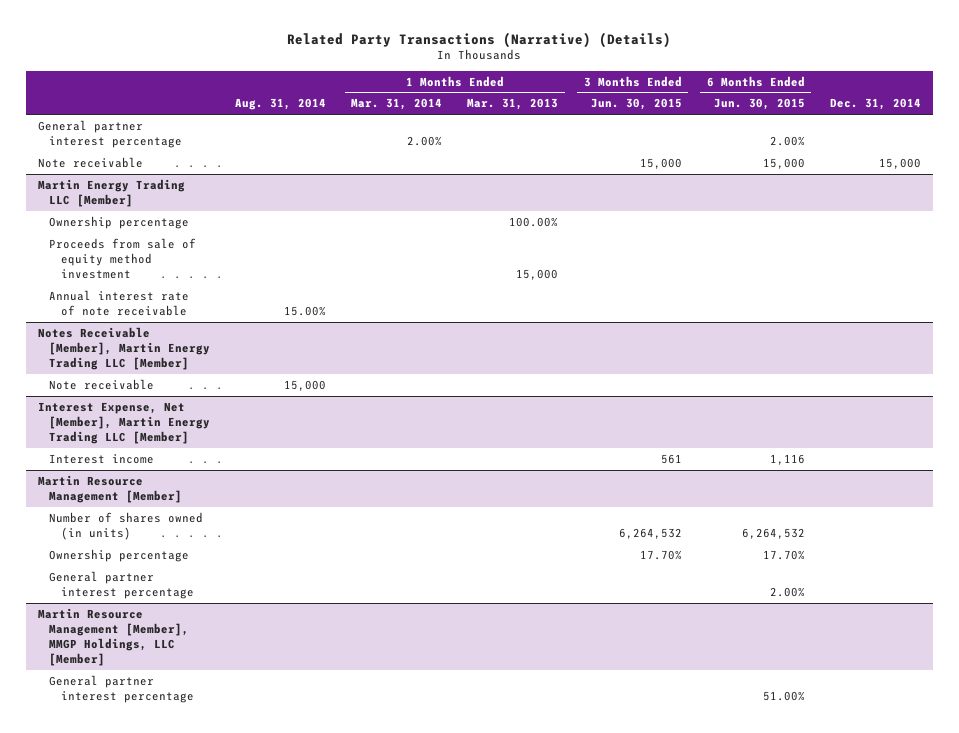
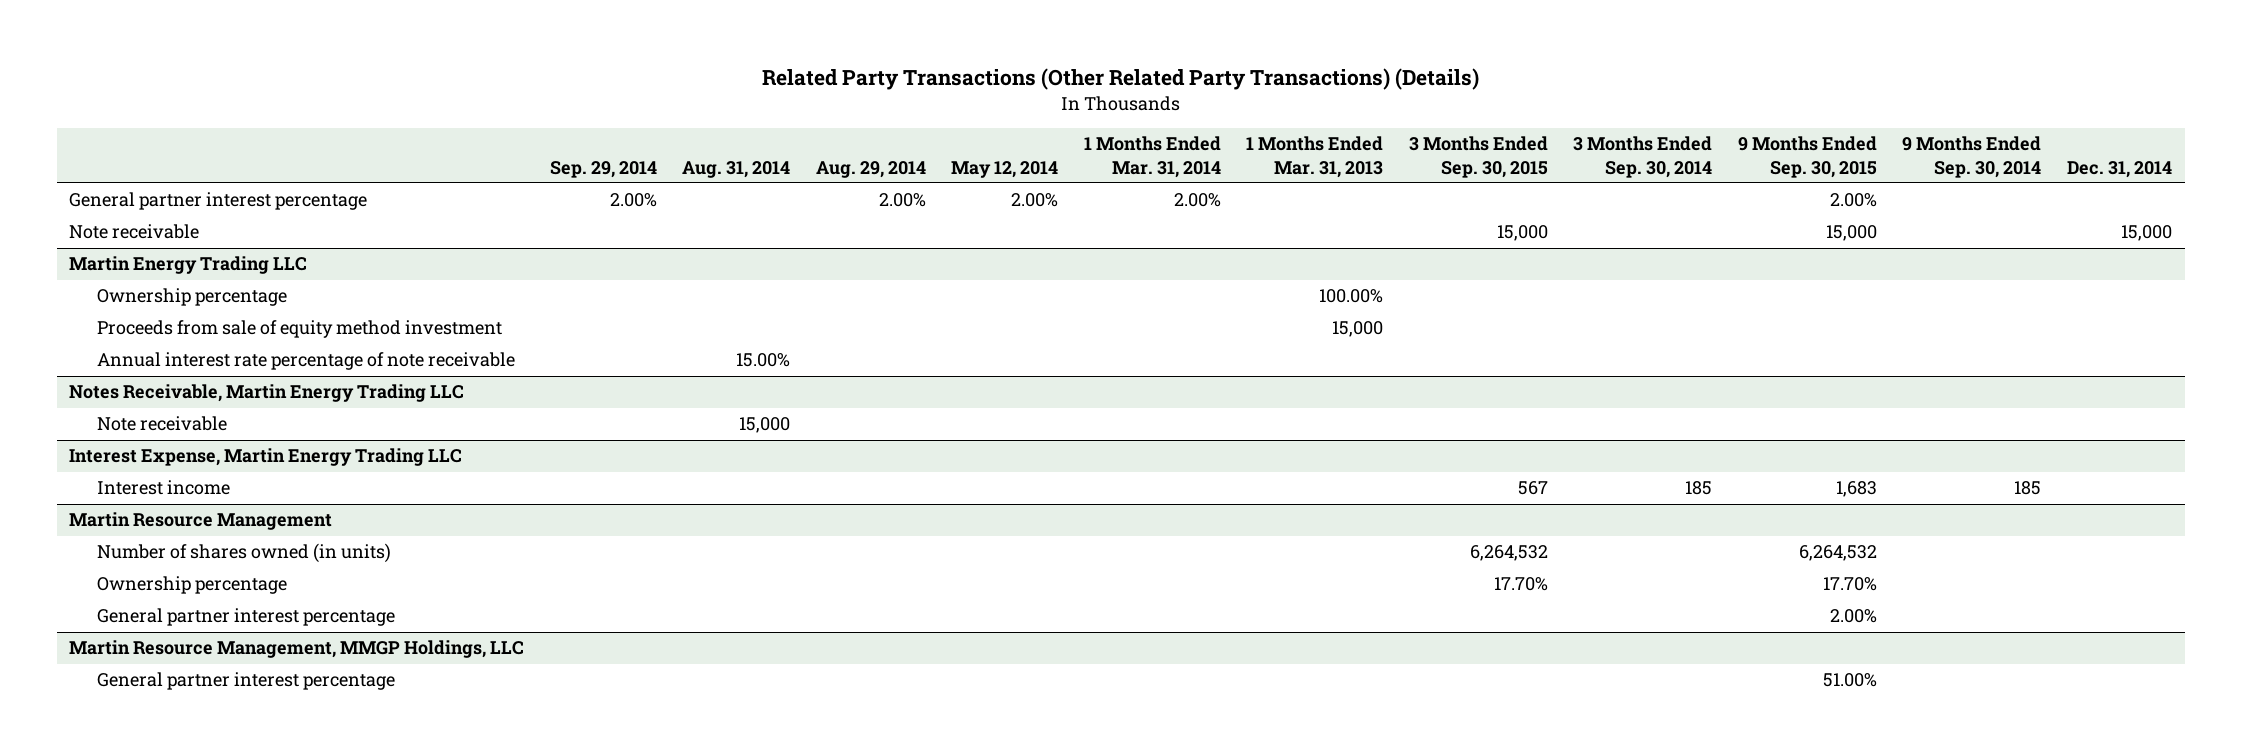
- Related Party Transactions (Narrative) (Details)
+ Related Party Transactions (Other Related Party Transactions) (Details)
- | Aug. 31, 2014 | 1 Months Ended Mar. 31, 2014 | 1 Months Ended Mar. 31, 2013 | 3 Months Ended Jun. 30, 2015 | 6 Months Ended Jun. 30, 2015 | Dec. 31, 2014
+ | Sep. 29, 2014 | Aug. 31, 2014 | Aug. 29, 2014 | May 12, 2014 | 1 Months Ended Mar. 31, 2014 | 1 Months Ended Mar. 31, 2013 | 3 Months Ended Sep. 30, 2015 | 3 Months Ended Sep. 30, 2014 | 9 Months Ended Sep. 30, 2015 | 9 Months Ended Sep. 30, 2014 | Dec. 31, 2014
- Martin Energy Trading LLC [Member]
+ Martin Energy Trading LLC
- Annual interest rate of note receivable | 15.00% | | | | |
- Notes Receivable [Member], Martin Energy Trading LLC [Member]
+ Annual interest rate percentage of note receivable | | 15.00% | | | | | | | | |
+ Notes Receivable, Martin Energy Trading LLC
- Interest Expense, Net [Member], Martin Energy Trading LLC [Member]
+ Interest Expense, Martin Energy Trading LLC
- Martin Resource Management [Member]
+ Martin Resource Management
- Martin Resource Management [Member], MMGP Holdings, LLC [Member]
+ Martin Resource Management, MMGP Holdings, LLC

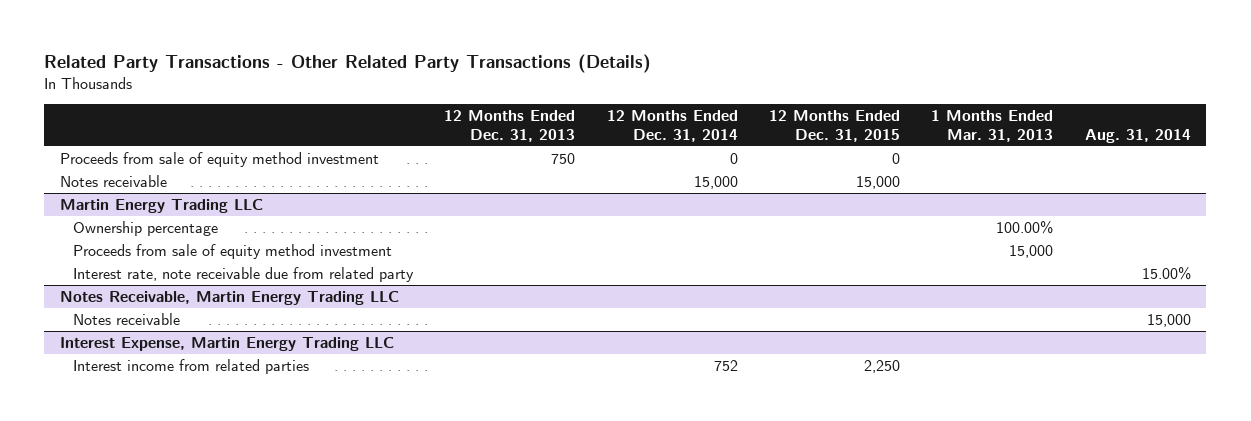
- Related Party Transactions (Other Related Party Transactions) (Details)
+ Related Party Transactions - Other Related Party Transactions (Details)
- | Sep. 29, 2014 | Aug. 31, 2014 | Aug. 29, 2014 | May 12, 2014 | 1 Months Ended Mar. 31, 2014 | 1 Months Ended Mar. 31, 2013 | 3 Months Ended Sep. 30, 2015 | 3 Months Ended Sep. 30, 2014 | 9 Months Ended Sep. 30, 2015 | 9 Months Ended Sep. 30, 2014 | Dec. 31, 2014
+ | 12 Months Ended Dec. 31, 2013 | 12 Months Ended Dec. 31, 2014 | 12 Months Ended Dec. 31, 2015 | 1 Months Ended Mar. 31, 2013 | Aug. 31, 2014
- General partner interest percentage | 2.00% | | 2.00% | 2.00% | 2.00% | | | | 2.00% | |
- Note receivable | | | | | | | 15,000 | | 15,000 | | 15,000
+ Proceeds from sale of equity method investment | 750 | 0 | 0 | |
+ Notes receivable | | 15,000 | 15,000 | |
@ Martin Energy Trading LLC
- Annual interest rate percentage of note receivable | | 15.00% | | | | | | | | |
+ Interest rate, note receivable due from related party | | | | | 15.00%
@ Notes Receivable, Martin Energy Trading LLC
- Note receivable | | 15,000 | | | | | | | | |
+ Notes receivable | | | | | 15,000
@ Interest Expense, Martin Energy Trading LLC
- Interest income | | | | | | | 567 | 185 | 1,683 | 185 |
- Martin Resource Management
- Number of shares owned (in units) | | | | | | | 6,264,532 | | 6,264,532 | |
- Ownership percentage | | | | | | | 17.70% | | 17.70% | |
- General partner interest percentage | | | | | | | | | 2.00% | |
- Martin Resource Management, MMGP Holdings, LLC
- General partner interest percentage | | | | | | | | | 51.00% | |
@ Interest Expense, Martin Energy Trading LLC
+ Interest income from related parties | | 752 | 2,250 | |

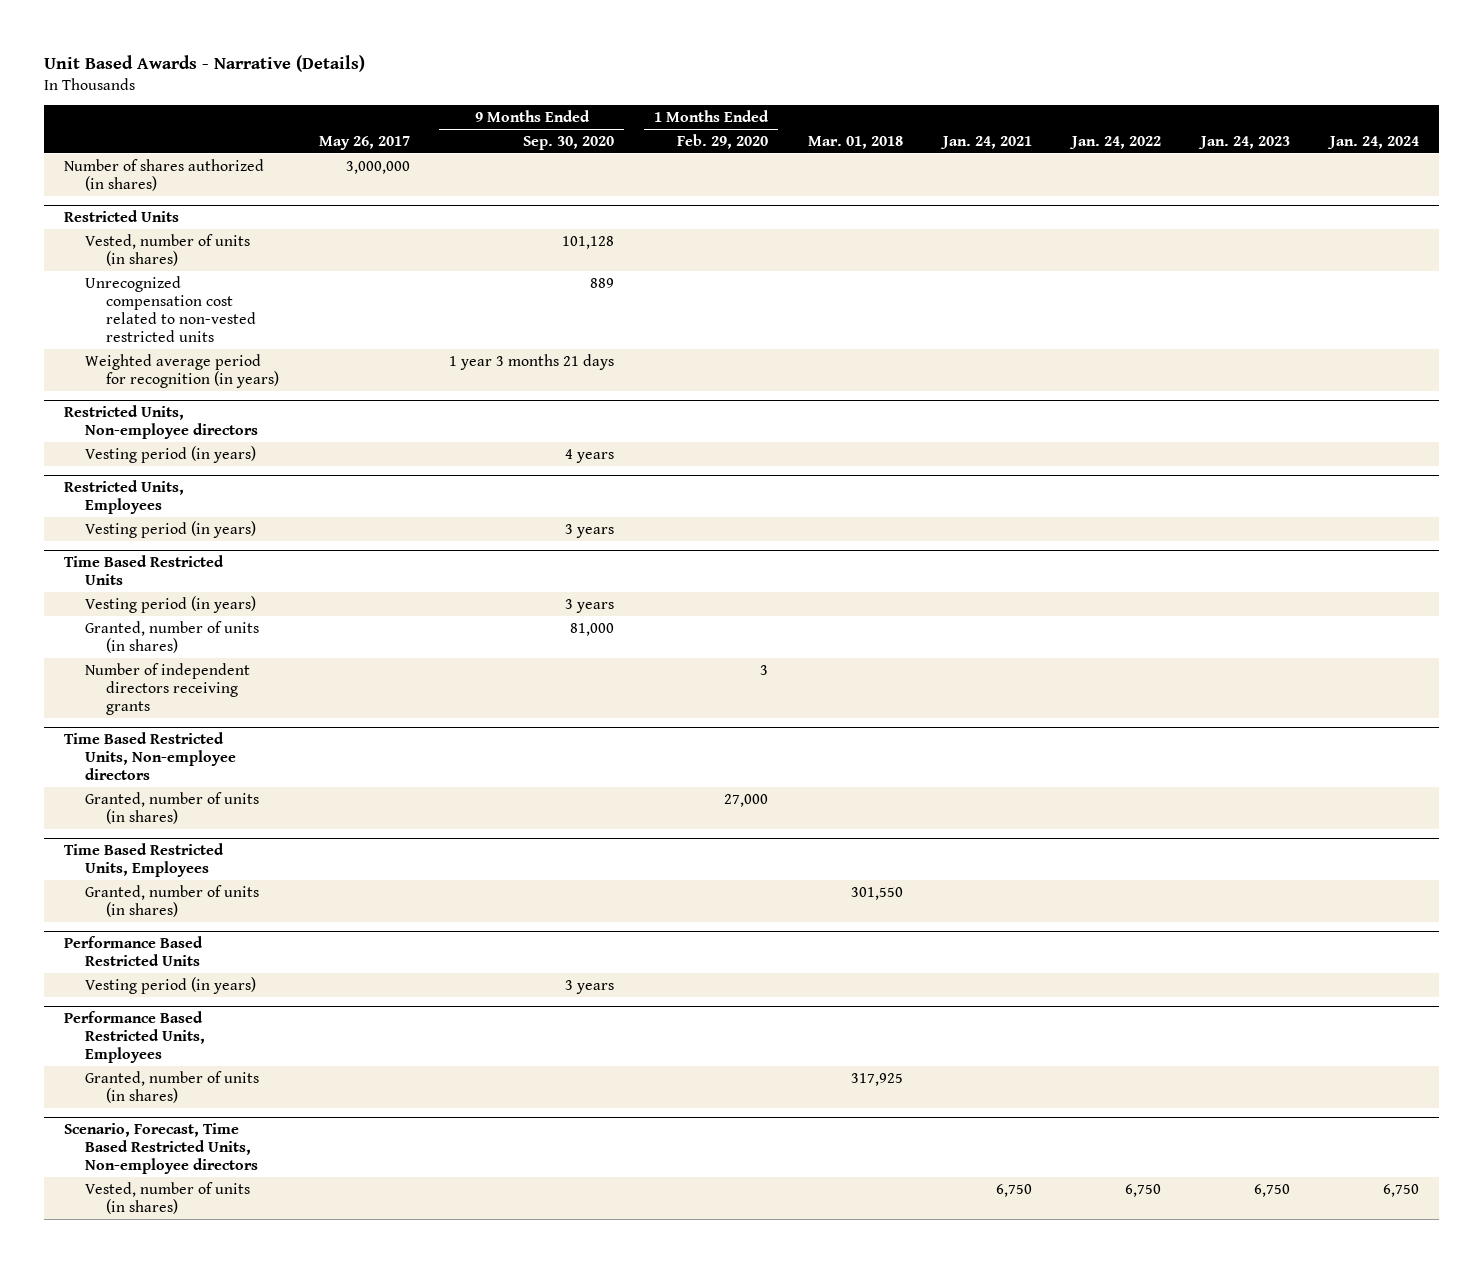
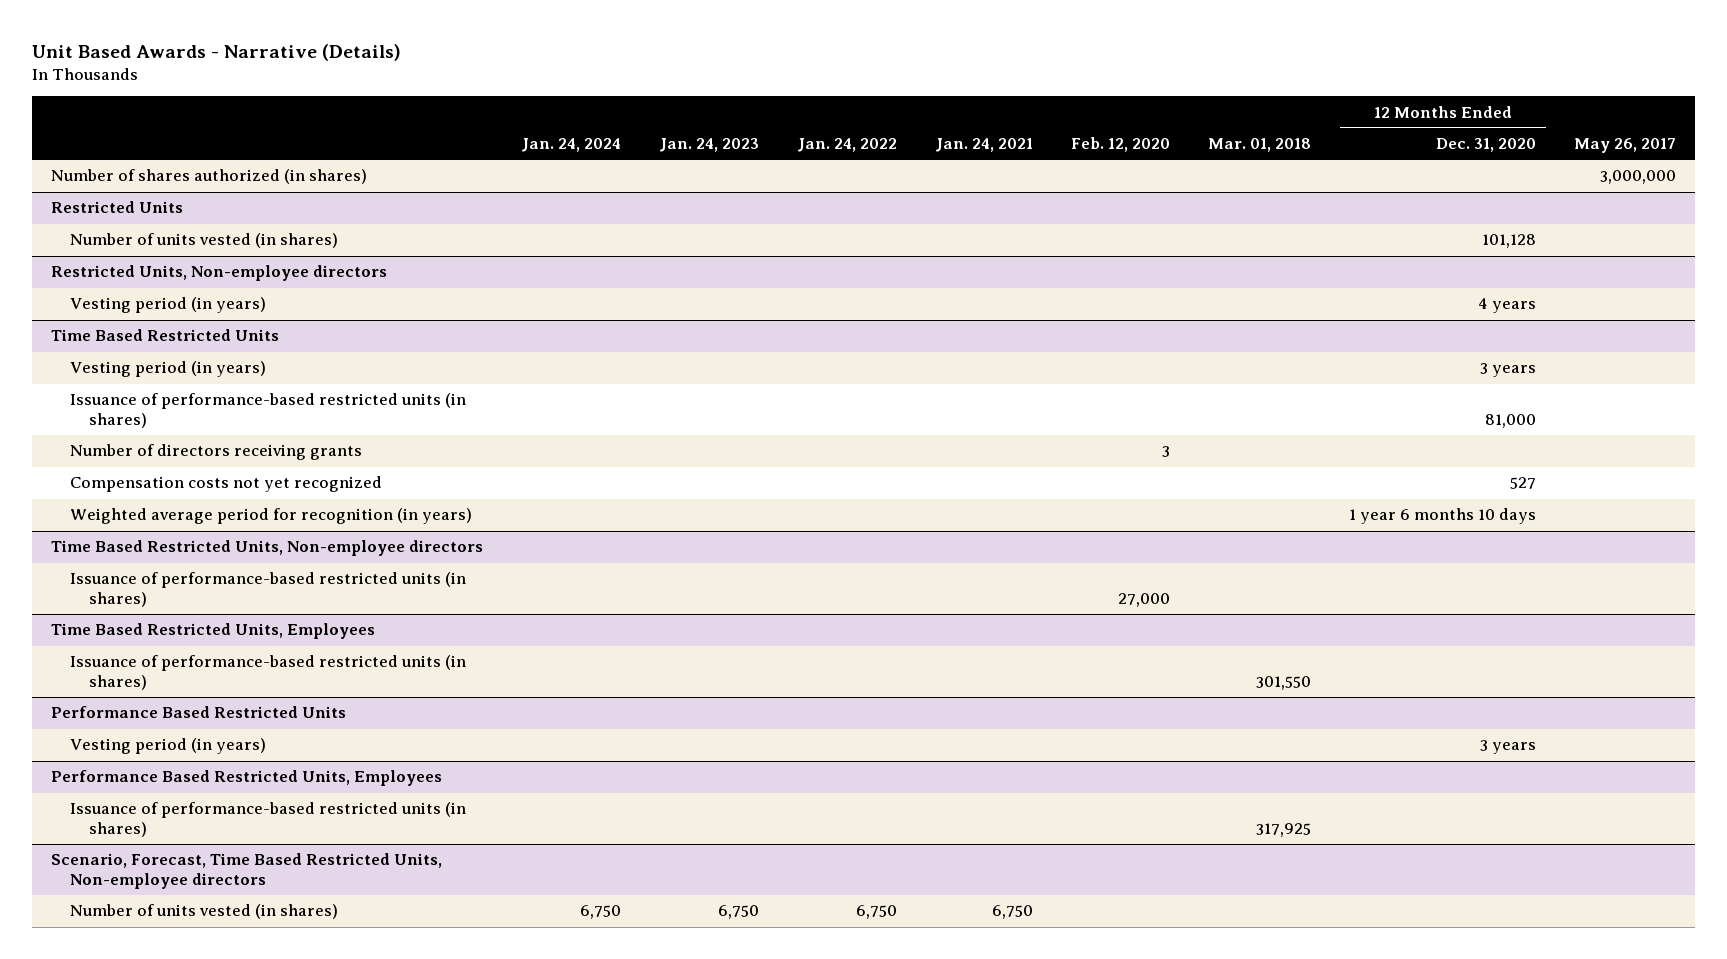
- | May 26, 2017 | 9 Months Ended Sep. 30, 2020 | 1 Months Ended Feb. 29, 2020 | Mar. 01, 2018 | Jan. 24, 2021 | Jan. 24, 2022 | Jan. 24, 2023 | Jan. 24, 2024
+ | Jan. 24, 2024 | Jan. 24, 2023 | Jan. 24, 2022 | Jan. 24, 2021 | Feb. 12, 2020 | Mar. 01, 2018 | 12 Months Ended Dec. 31, 2020 | May 26, 2017
@ Restricted Units
- Vested, number of units (in shares) | | 101,128 | | | | | |
- Unrecognized compensation cost related to non-vested restricted units | | 889 | | | | | |
- Weighted average period for recognition (in years) | | 1 year 3 months 21 days | | | | | |
+ Number of units vested (in shares) | | | | | | | 101,128 |
- Restricted Units, Employees
- Vesting period (in years) | | 3 years | | | | | |
@ Time Based Restricted Units
- Granted, number of units (in shares) | | 81,000 | | | | | |
- Number of independent directors receiving grants | | | 3 | | | | |
+ Issuance of performance-based restricted units (in shares) | | | | | | | 81,000 |
+ Number of directors receiving grants | | | | | 3 | | |
+ Compensation costs not yet recognized | | | | | | | 527 |
+ Weighted average period for recognition (in years) | | | | | | | 1 year 6 months 10 days |
@ Time Based Restricted Units, Non-employee directors
- Granted, number of units (in shares) | | | 27,000 | | | | |
+ Issuance of performance-based restricted units (in shares) | | | | | 27,000 | | |
@ Time Based Restricted Units, Employees
- Granted, number of units (in shares) | | | | 301,550 | | | |
+ Issuance of performance-based restricted units (in shares) | | | | | | 301,550 | |
@ Performance Based Restricted Units, Employees
- Granted, number of units (in shares) | | | | 317,925 | | | |
+ Issuance of performance-based restricted units (in shares) | | | | | | 317,925 | |
@ Scenario, Forecast, Time Based Restricted Units, Non-employee directors
- Vested, number of units (in shares) | | | | | 6,750 | 6,750 | 6,750 | 6,750
+ Number of units vested (in shares) | 6,750 | 6,750 | 6,750 | 6,750 | | | |

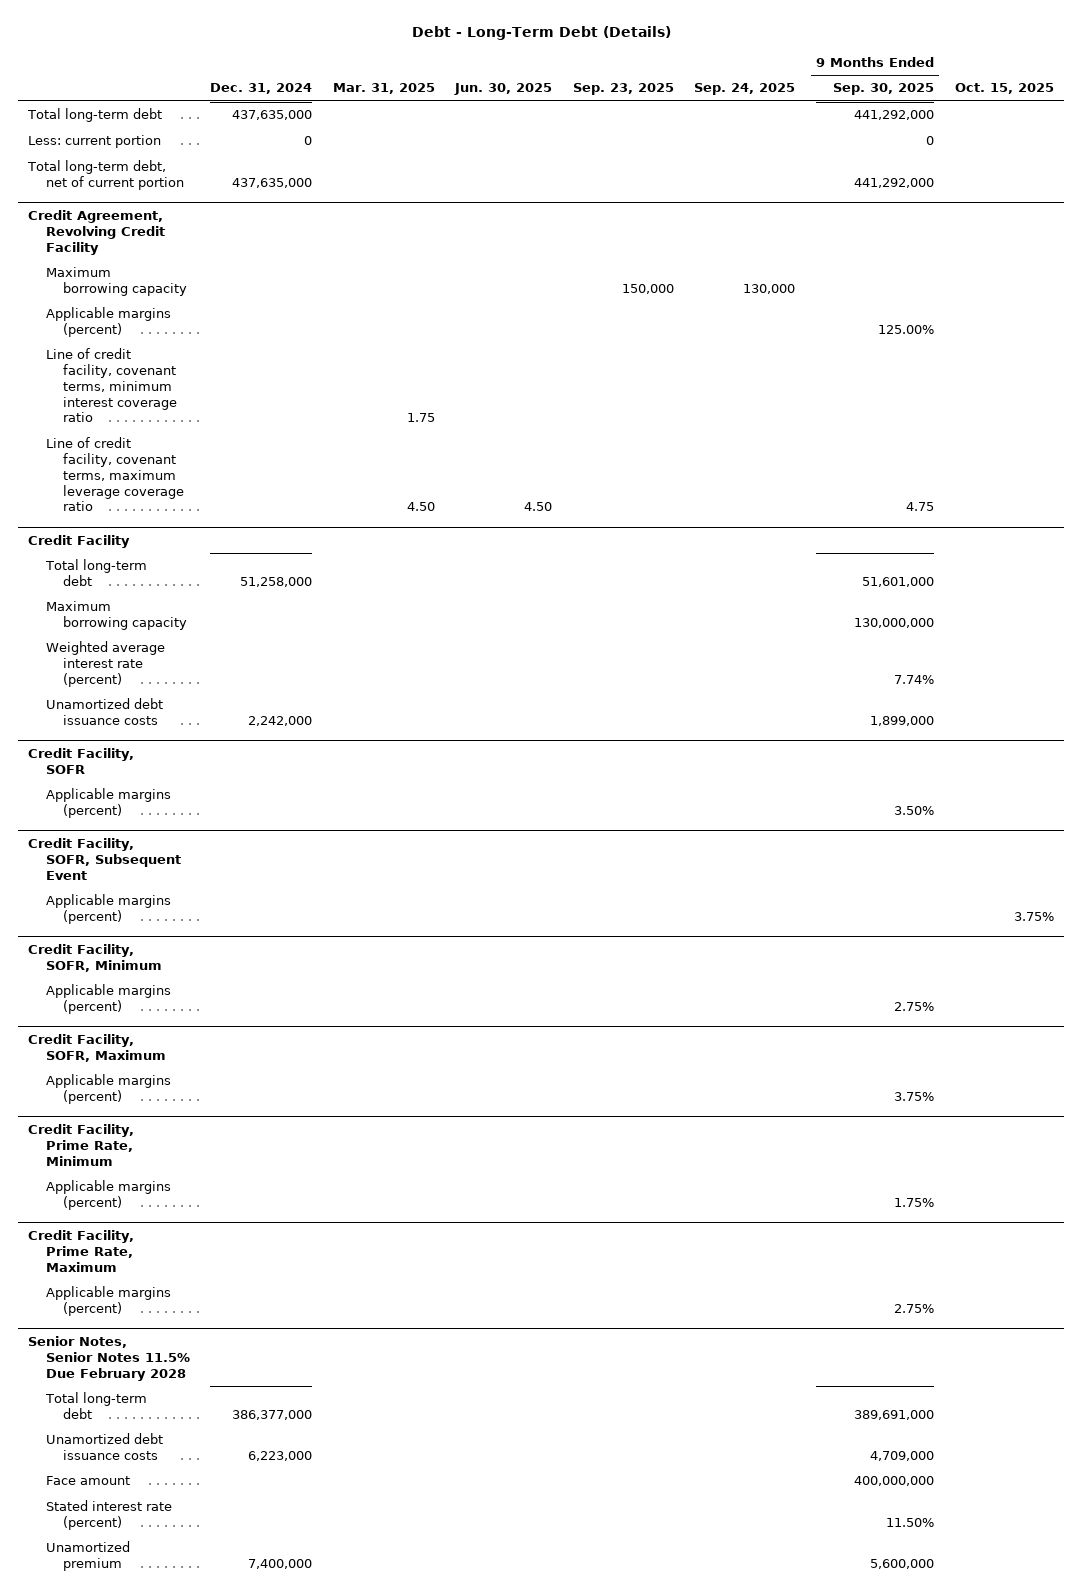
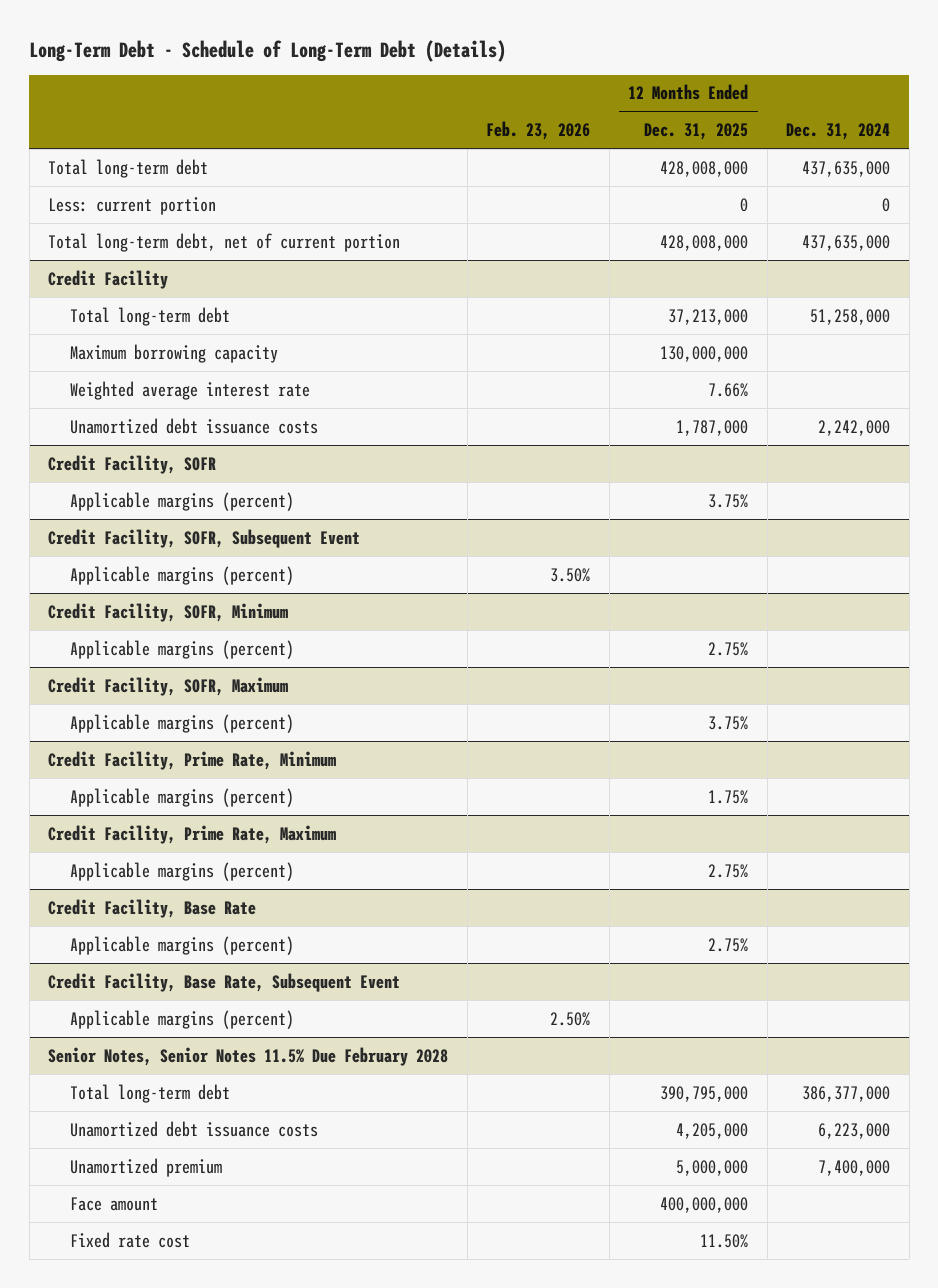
- Debt - Long-Term Debt (Details)
+ Long-Term Debt - Schedule of Long-Term Debt (Details)
- | Dec. 31, 2024 | Mar. 31, 2025 | Jun. 30, 2025 | Sep. 23, 2025 | Sep. 24, 2025 | 9 Months Ended Sep. 30, 2025 | Oct. 15, 2025
+ | Feb. 23, 2026 | 12 Months Ended Dec. 31, 2025 | Dec. 31, 2024
- Credit Agreement, Revolving Credit Facility
- Maximum borrowing capacity | | | | 150,000 | 130,000 | |
- Applicable margins (percent) | | | | | | 125.00% |
- Line of credit facility, covenant terms, minimum interest coverage ratio | | 1.75 | | | | |
- Line of credit facility, covenant terms, maximum leverage coverage ratio | | 4.50 | 4.50 | | | 4.75 |
@ Credit Facility
- Weighted average interest rate (percent) | | | | | | 7.74% |
+ Weighted average interest rate | | 7.66% |
+ Credit Facility, Base Rate
+ Applicable margins (percent) | | 2.75% |
+ Credit Facility, Base Rate, Subsequent Event
+ Applicable margins (percent) | 2.50% | |
@ Senior Notes, Senior Notes 11.5% Due February 2028
- Stated interest rate (percent) | | | | | | 11.50% |
moved down: Face amount | | 400,000,000 |
+ Fixed rate cost | | 11.50% |

